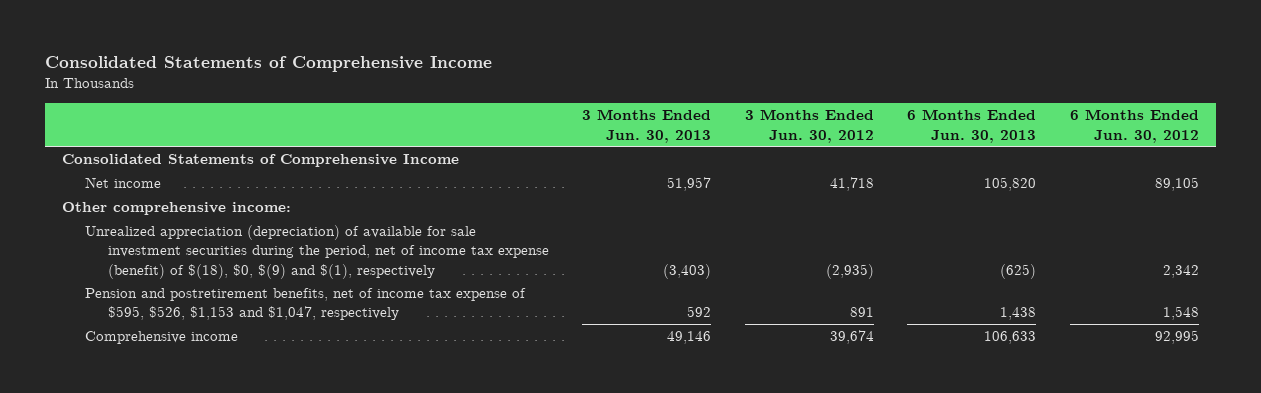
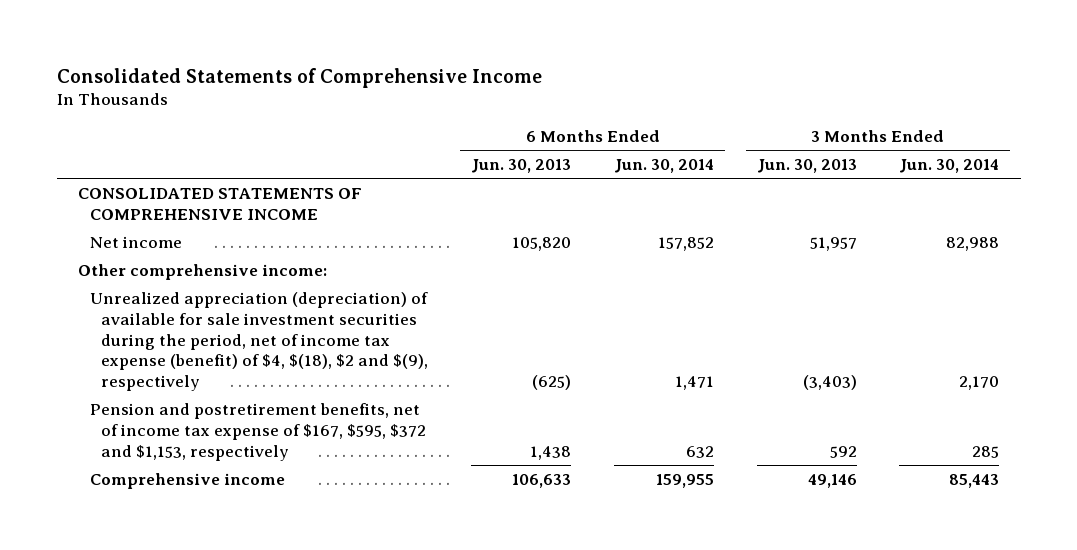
- | 3 Months Ended Jun. 30, 2013 | 3 Months Ended Jun. 30, 2012 | 6 Months Ended Jun. 30, 2013 | 6 Months Ended Jun. 30, 2012
+ | 6 Months Ended Jun. 30, 2013 | 6 Months Ended Jun. 30, 2014 | 3 Months Ended Jun. 30, 2013 | 3 Months Ended Jun. 30, 2014
- Consolidated Statements of Comprehensive Income
+ CONSOLIDATED STATEMENTS OF COMPREHENSIVE INCOME
- Unrealized appreciation (depreciation) of available for sale investment securities during the period, net of income tax expense (benefit) of $(18), $0, $(9) and $(1), respectively | (3,403) | (2,935) | (625) | 2,342
- Pension and postretirement benefits, net of income tax expense of $595, $526, $1,153 and $1,047, respectively | 592 | 891 | 1,438 | 1,548
+ Unrealized appreciation (depreciation) of available for sale investment securities during the period, net of income tax expense (benefit) of $4, $(18), $2 and $(9), respectively | (625) | 1,471 | (3,403) | 2,170
+ Pension and postretirement benefits, net of income tax expense of $167, $595, $372 and $1,153, respectively | 1,438 | 632 | 592 | 285

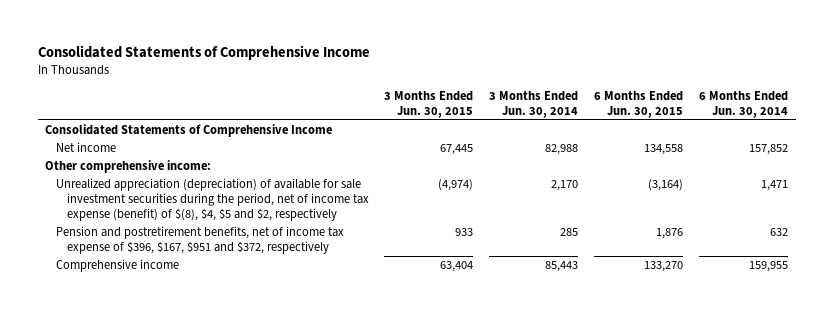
- | 6 Months Ended Jun. 30, 2013 | 6 Months Ended Jun. 30, 2014 | 3 Months Ended Jun. 30, 2013 | 3 Months Ended Jun. 30, 2014
+ | 3 Months Ended Jun. 30, 2015 | 3 Months Ended Jun. 30, 2014 | 6 Months Ended Jun. 30, 2015 | 6 Months Ended Jun. 30, 2014
- CONSOLIDATED STATEMENTS OF COMPREHENSIVE INCOME
+ Consolidated Statements of Comprehensive Income
- Unrealized appreciation (depreciation) of available for sale investment securities during the period, net of income tax expense (benefit) of $4, $(18), $2 and $(9), respectively | (625) | 1,471 | (3,403) | 2,170
- Pension and postretirement benefits, net of income tax expense of $167, $595, $372 and $1,153, respectively | 1,438 | 632 | 592 | 285
+ Unrealized appreciation (depreciation) of available for sale investment securities during the period, net of income tax expense (benefit) of $(8), $4, $5 and $2, respectively | (4,974) | 2,170 | (3,164) | 1,471
+ Pension and postretirement benefits, net of income tax expense of $396, $167, $951 and $372, respectively | 933 | 285 | 1,876 | 632

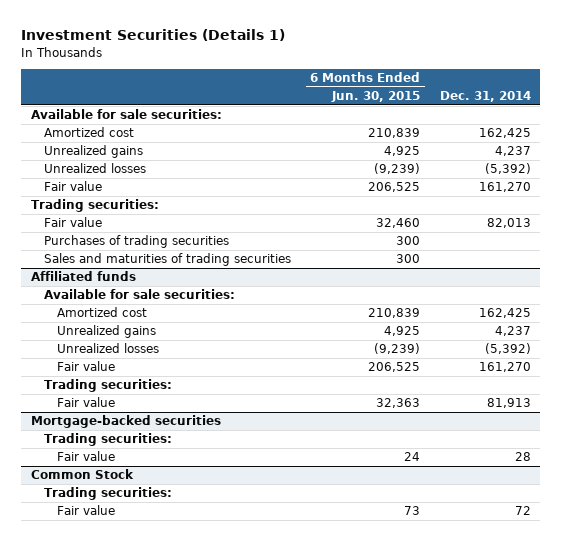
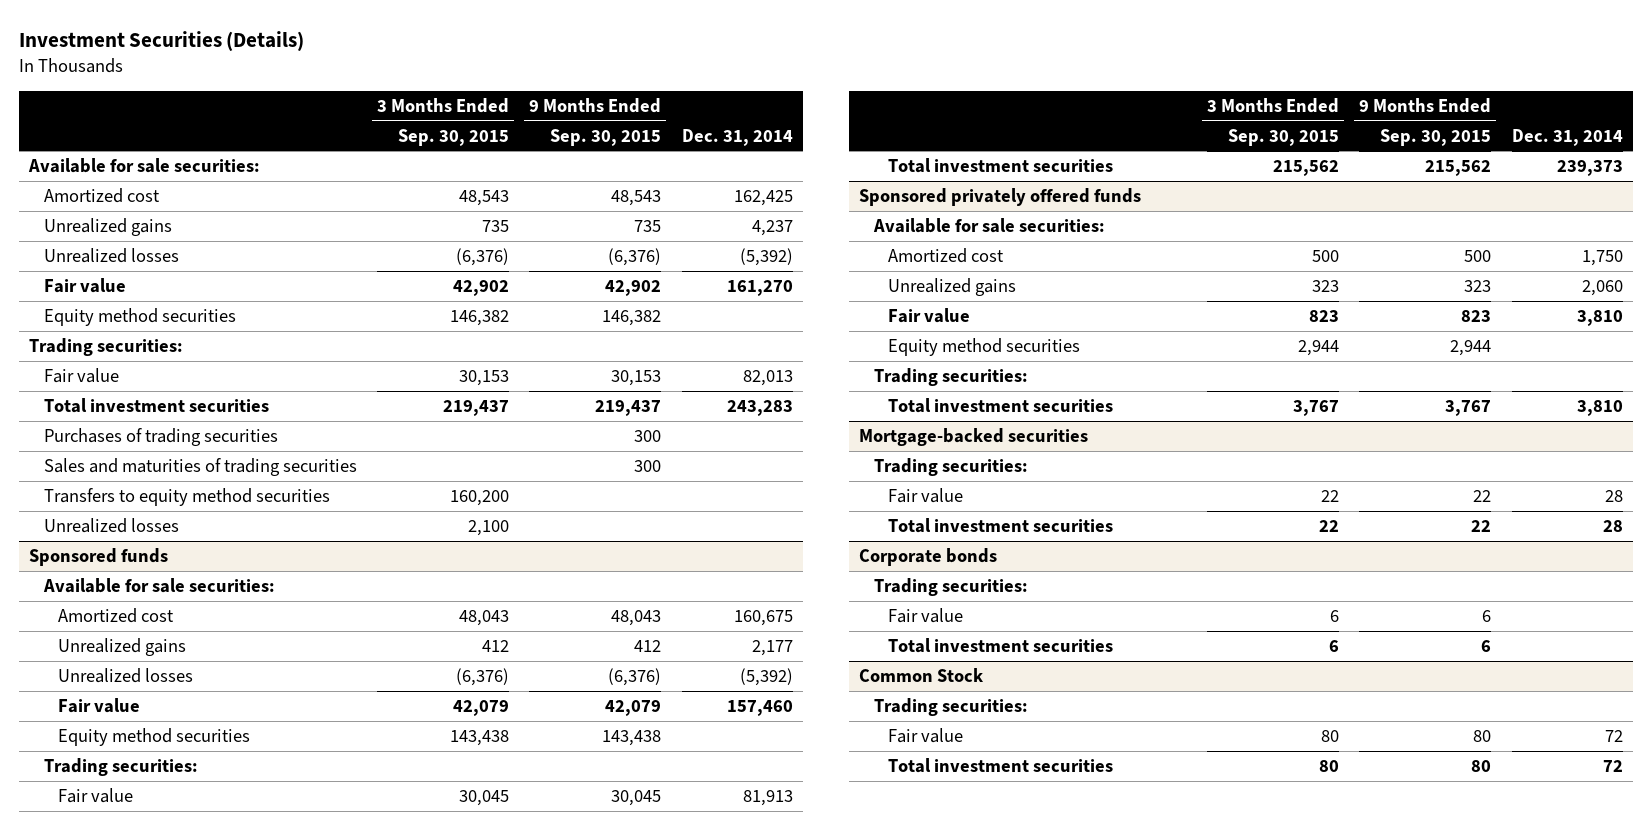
- Investment Securities (Details 1)
+ Investment Securities (Details)
- | 6 Months Ended Jun. 30, 2015 | Dec. 31, 2014
+ | 3 Months Ended Sep. 30, 2015 | 9 Months Ended Sep. 30, 2015 | Dec. 31, 2014
+ Equity method securities | 146,382 | 146,382 |
+ Total investment securities | 219,437 | 219,437 | 243,283
- Affiliated funds
+ Transfers to equity method securities | 160,200 | |
+ Unrealized losses | 2,100 | |
+ Sponsored funds
- Amortized cost | 210,839 | 162,425
- Unrealized gains | 4,925 | 4,237
+ Amortized cost | 48,043 | 48,043 | 160,675
+ Unrealized gains | 412 | 412 | 2,177
- Fair value | 206,525 | 161,270
+ Fair value | 42,079 | 42,079 | 157,460
+ Equity method securities | 143,438 | 143,438 |
+ Total investment securities | 215,562 | 215,562 | 239,373
+ Sponsored privately offered funds
+ Available for sale securities:
+ Amortized cost | 500 | 500 | 1,750
+ Unrealized gains | 323 | 323 | 2,060
+ Fair value | 823 | 823 | 3,810
+ Equity method securities | 2,944 | 2,944 |
+ Trading securities:
+ Total investment securities | 3,767 | 3,767 | 3,810
@ Mortgage-backed securities
+ Total investment securities | 22 | 22 | 28
+ Corporate bonds
+ Trading securities:
+ Fair value | 6 | 6 |
+ Total investment securities | 6 | 6 |
@ Common Stock
+ Total investment securities | 80 | 80 | 72

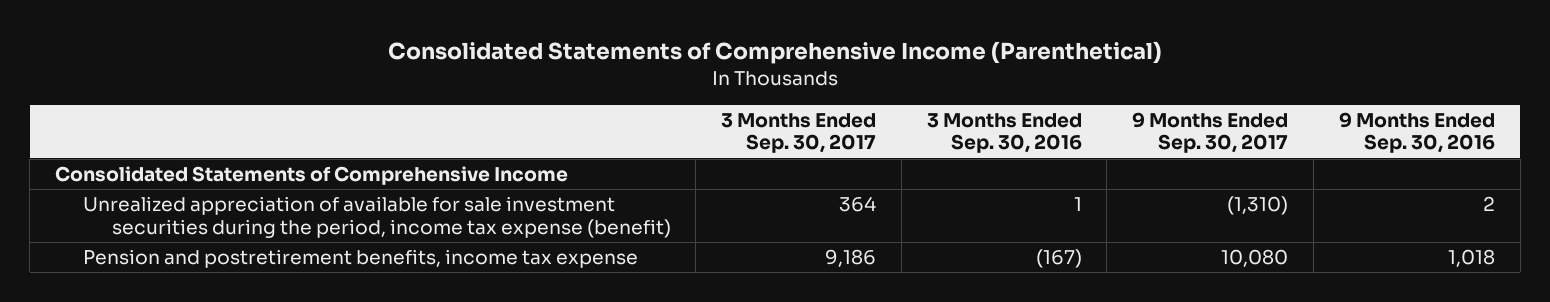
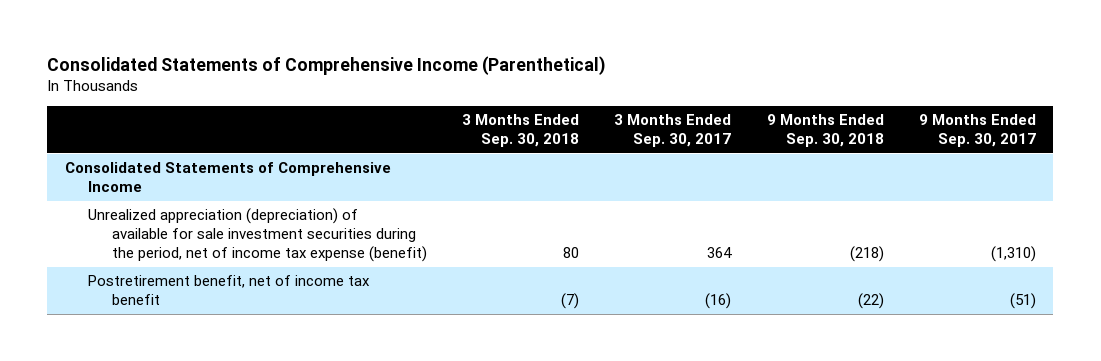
- | 3 Months Ended Sep. 30, 2017 | 3 Months Ended Sep. 30, 2016 | 9 Months Ended Sep. 30, 2017 | 9 Months Ended Sep. 30, 2016
+ | 3 Months Ended Sep. 30, 2018 | 3 Months Ended Sep. 30, 2017 | 9 Months Ended Sep. 30, 2018 | 9 Months Ended Sep. 30, 2017
- Unrealized appreciation of available for sale investment securities during the period, income tax expense (benefit) | 364 | 1 | (1,310) | 2
- Pension and postretirement benefits, income tax expense | 9,186 | (167) | 10,080 | 1,018
+ Unrealized appreciation (depreciation) of available for sale investment securities during the period, net of income tax expense (benefit) | 80 | 364 | (218) | (1,310)
+ Postretirement benefit, net of income tax benefit | (7) | (16) | (22) | (51)

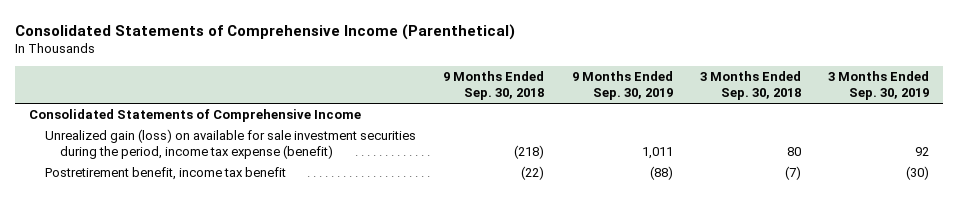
- | 3 Months Ended Sep. 30, 2018 | 3 Months Ended Sep. 30, 2017 | 9 Months Ended Sep. 30, 2018 | 9 Months Ended Sep. 30, 2017
+ | 9 Months Ended Sep. 30, 2018 | 9 Months Ended Sep. 30, 2019 | 3 Months Ended Sep. 30, 2018 | 3 Months Ended Sep. 30, 2019
- Unrealized appreciation (depreciation) of available for sale investment securities during the period, net of income tax expense (benefit) | 80 | 364 | (218) | (1,310)
- Postretirement benefit, net of income tax benefit | (7) | (16) | (22) | (51)
+ Unrealized gain (loss) on available for sale investment securities during the period, income tax expense (benefit) | (218) | 1,011 | 80 | 92
+ Postretirement benefit, income tax benefit | (22) | (88) | (7) | (30)

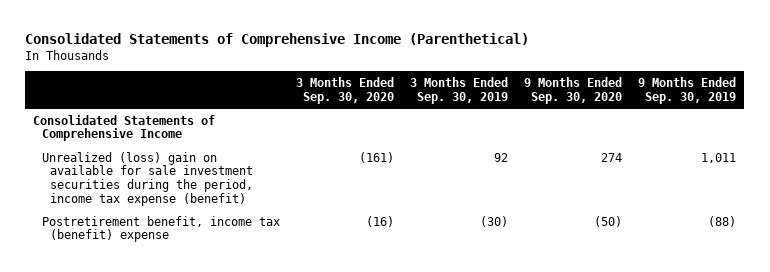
- | 9 Months Ended Sep. 30, 2018 | 9 Months Ended Sep. 30, 2019 | 3 Months Ended Sep. 30, 2018 | 3 Months Ended Sep. 30, 2019
+ | 3 Months Ended Sep. 30, 2020 | 3 Months Ended Sep. 30, 2019 | 9 Months Ended Sep. 30, 2020 | 9 Months Ended Sep. 30, 2019
- Unrealized gain (loss) on available for sale investment securities during the period, income tax expense (benefit) | (218) | 1,011 | 80 | 92
- Postretirement benefit, income tax benefit | (22) | (88) | (7) | (30)
+ Unrealized (loss) gain on available for sale investment securities during the period, income tax expense (benefit) | (161) | 92 | 274 | 1,011
+ Postretirement benefit, income tax (benefit) expense | (16) | (30) | (50) | (88)

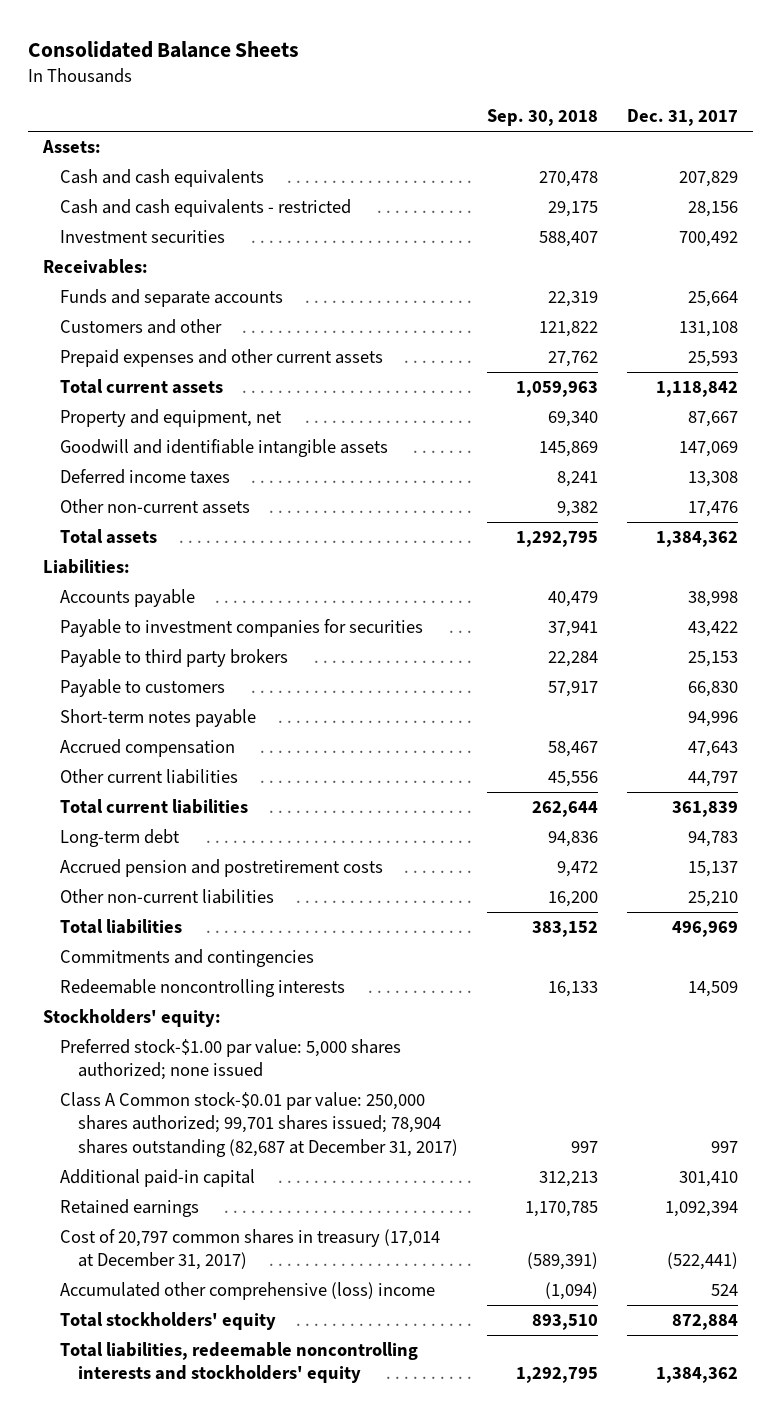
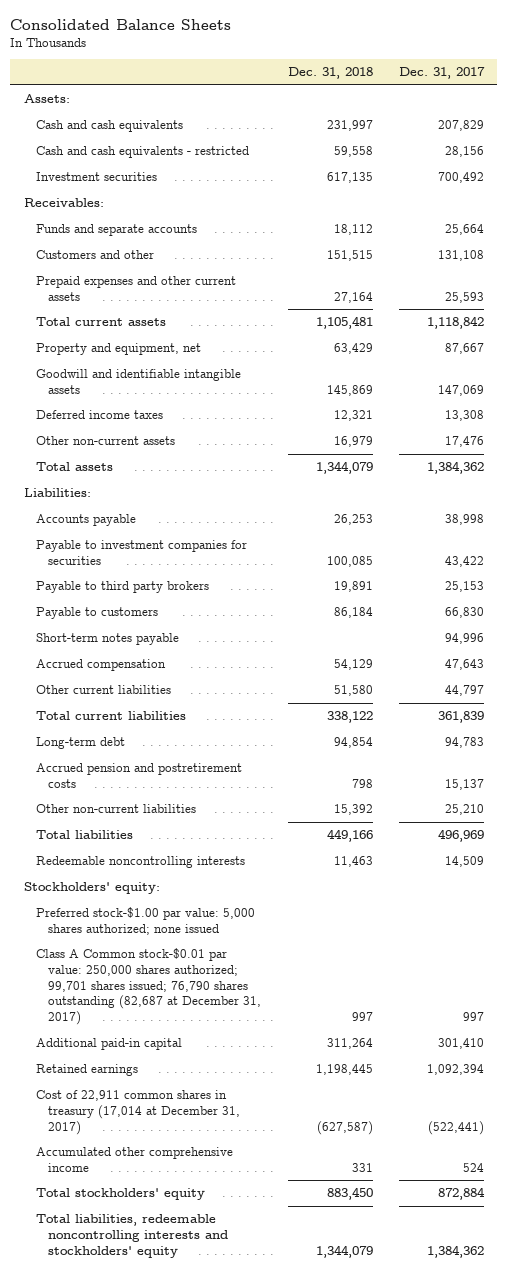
- | Sep. 30, 2018 | Dec. 31, 2017
+ | Dec. 31, 2018 | Dec. 31, 2017
- Commitments and contingencies
- Class A Common stock-$0.01 par value: 250,000 shares authorized; 99,701 shares issued; 78,904 shares outstanding (82,687 at December 31, 2017) | 997 | 997
+ Class A Common stock-$0.01 par value: 250,000 shares authorized; 99,701 shares issued; 76,790 shares outstanding (82,687 at December 31, 2017) | 997 | 997
- Cost of 20,797 common shares in treasury (17,014 at December 31, 2017) | (589,391) | (522,441)
- Accumulated other comprehensive (loss) income | (1,094) | 524
+ Cost of 22,911 common shares in treasury (17,014 at December 31, 2017) | (627,587) | (522,441)
+ Accumulated other comprehensive income | 331 | 524

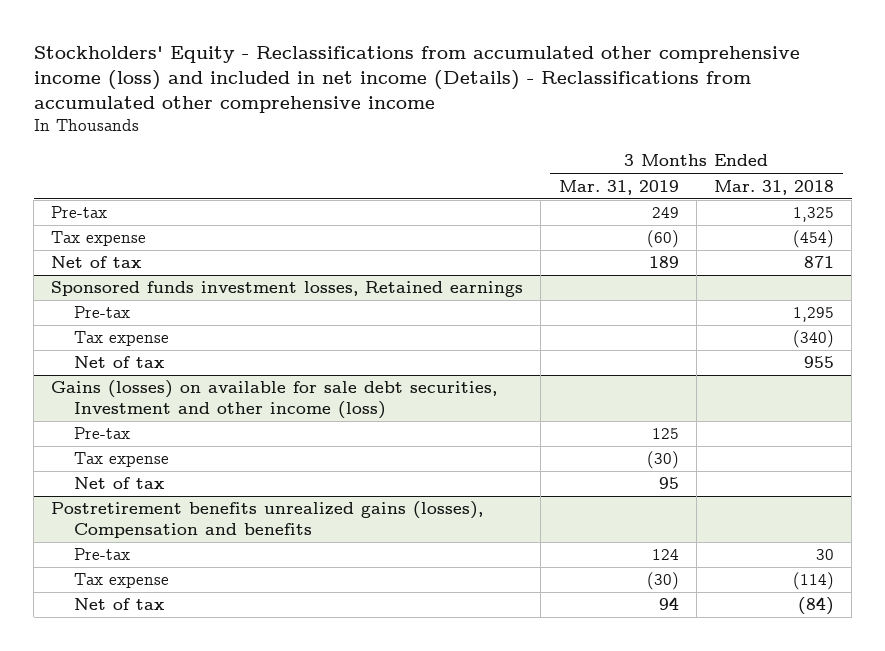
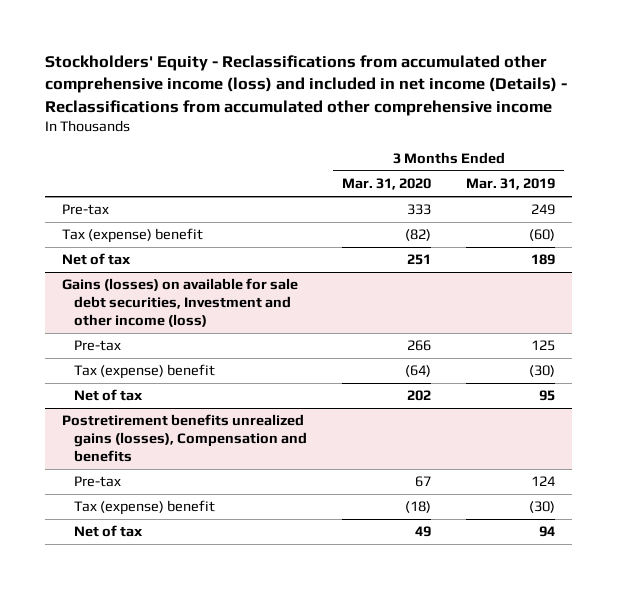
- | 3 Months Ended Mar. 31, 2019 | 3 Months Ended Mar. 31, 2018
+ | 3 Months Ended Mar. 31, 2020 | 3 Months Ended Mar. 31, 2019
- Tax expense | (60) | (454)
+ Tax (expense) benefit | (82) | (60)
- Sponsored funds investment losses, Retained earnings
- Pre-tax | | 1,295
- Tax expense | | (340)
- Net of tax | | 955
@ Gains (losses) on available for sale debt securities, Investment and other income (loss)
- Tax expense | (30) |
+ Tax (expense) benefit | (64) | (30)
@ Postretirement benefits unrealized gains (losses), Compensation and benefits
- Tax expense | (30) | (114)
+ Tax (expense) benefit | (18) | (30)

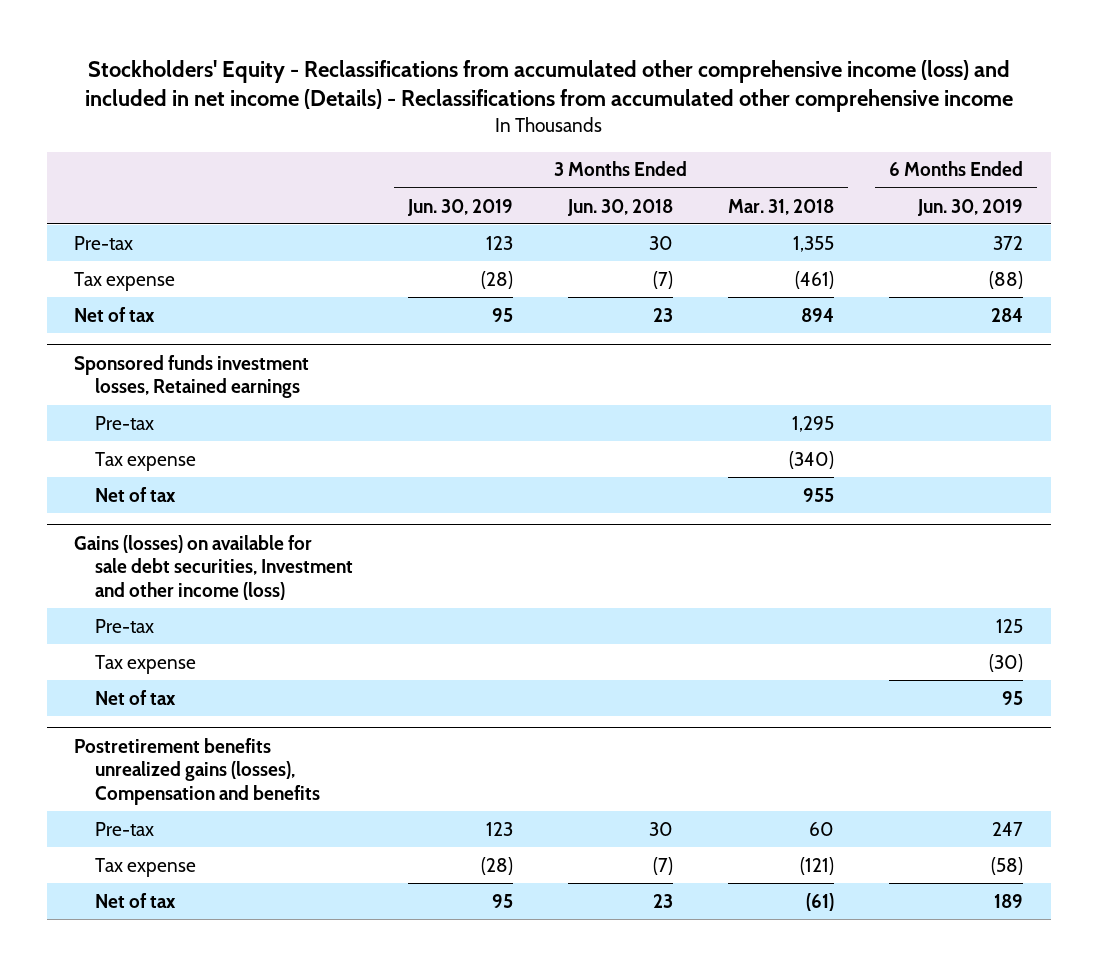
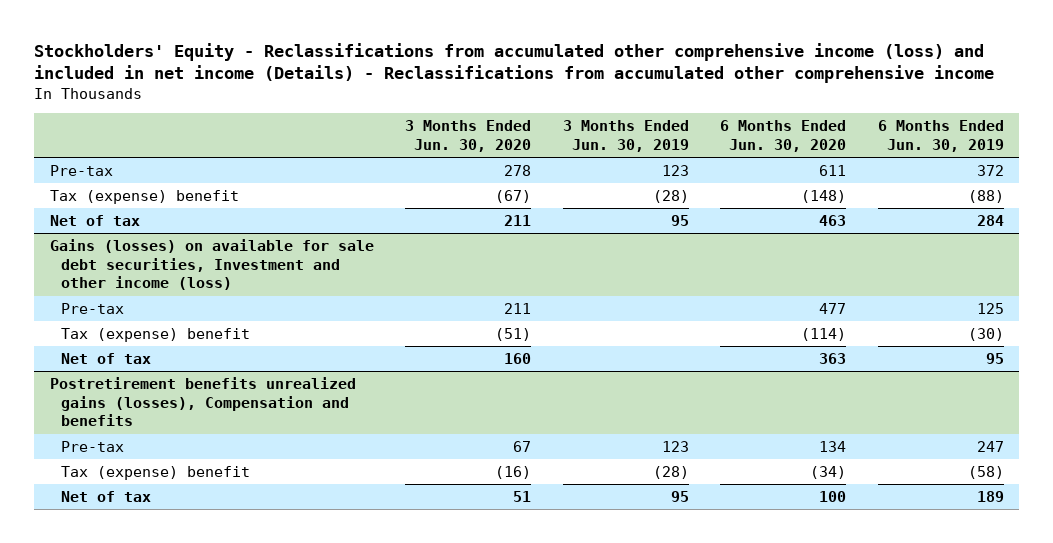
- | 3 Months Ended Jun. 30, 2019 | 3 Months Ended Jun. 30, 2018 | 3 Months Ended Mar. 31, 2018 | 6 Months Ended Jun. 30, 2019
+ | 3 Months Ended Jun. 30, 2020 | 3 Months Ended Jun. 30, 2019 | 6 Months Ended Jun. 30, 2020 | 6 Months Ended Jun. 30, 2019
- Tax expense | (28) | (7) | (461) | (88)
+ Tax (expense) benefit | (67) | (28) | (148) | (88)
- Sponsored funds investment losses, Retained earnings
- Pre-tax | | | 1,295 |
- Tax expense | | | (340) |
- Net of tax | | | 955 |
@ Gains (losses) on available for sale debt securities, Investment and other income (loss)
- Tax expense | | | | (30)
+ Tax (expense) benefit | (51) | | (114) | (30)
@ Postretirement benefits unrealized gains (losses), Compensation and benefits
- Tax expense | (28) | (7) | (121) | (58)
+ Tax (expense) benefit | (16) | (28) | (34) | (58)

